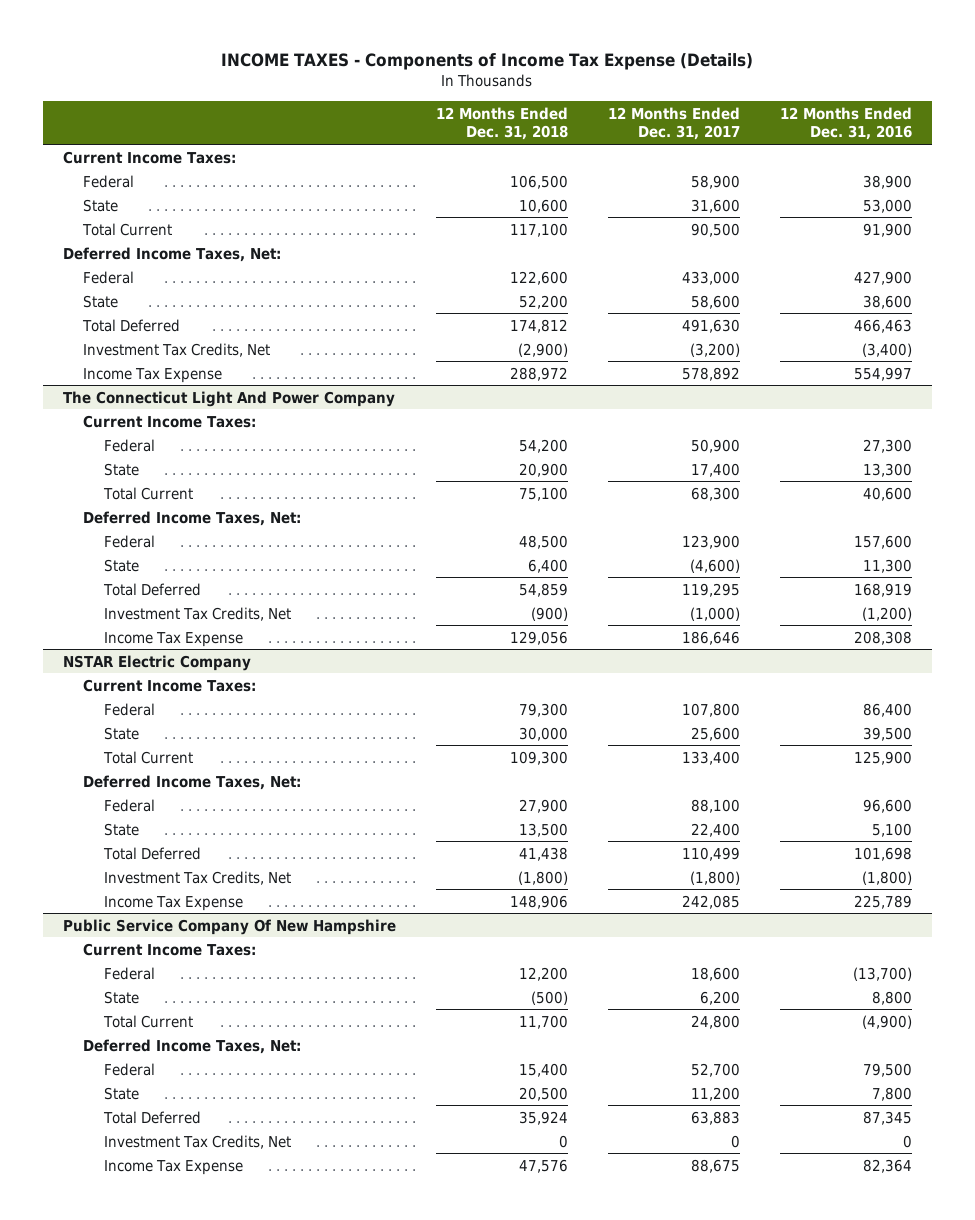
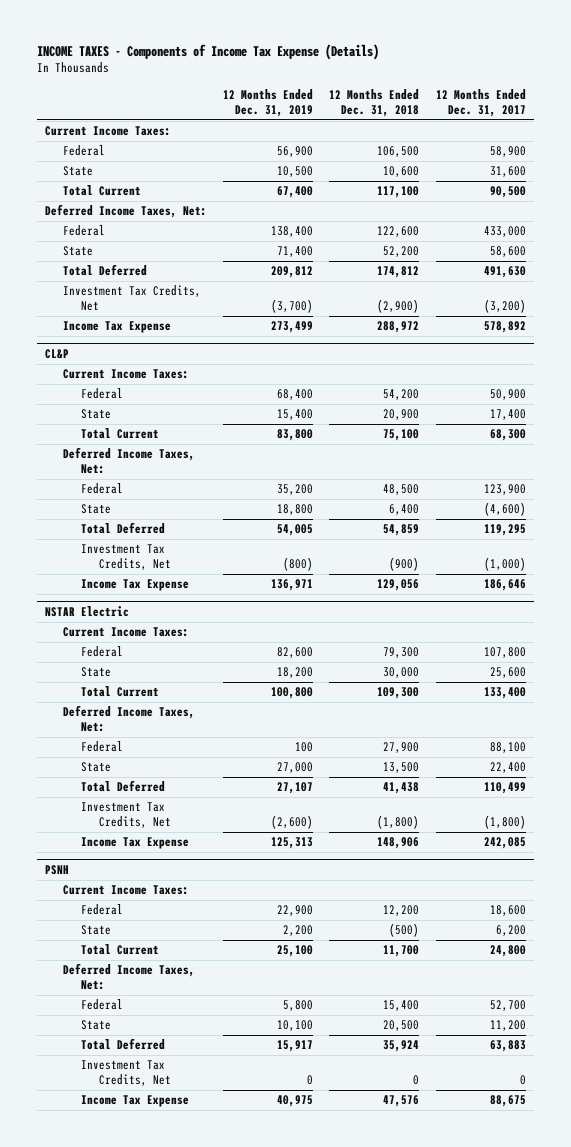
- | 12 Months Ended Dec. 31, 2018 | 12 Months Ended Dec. 31, 2017 | 12 Months Ended Dec. 31, 2016
+ | 12 Months Ended Dec. 31, 2019 | 12 Months Ended Dec. 31, 2018 | 12 Months Ended Dec. 31, 2017
- The Connecticut Light And Power Company
+ CL&P
- NSTAR Electric Company
+ NSTAR Electric
- Public Service Company Of New Hampshire
+ PSNH

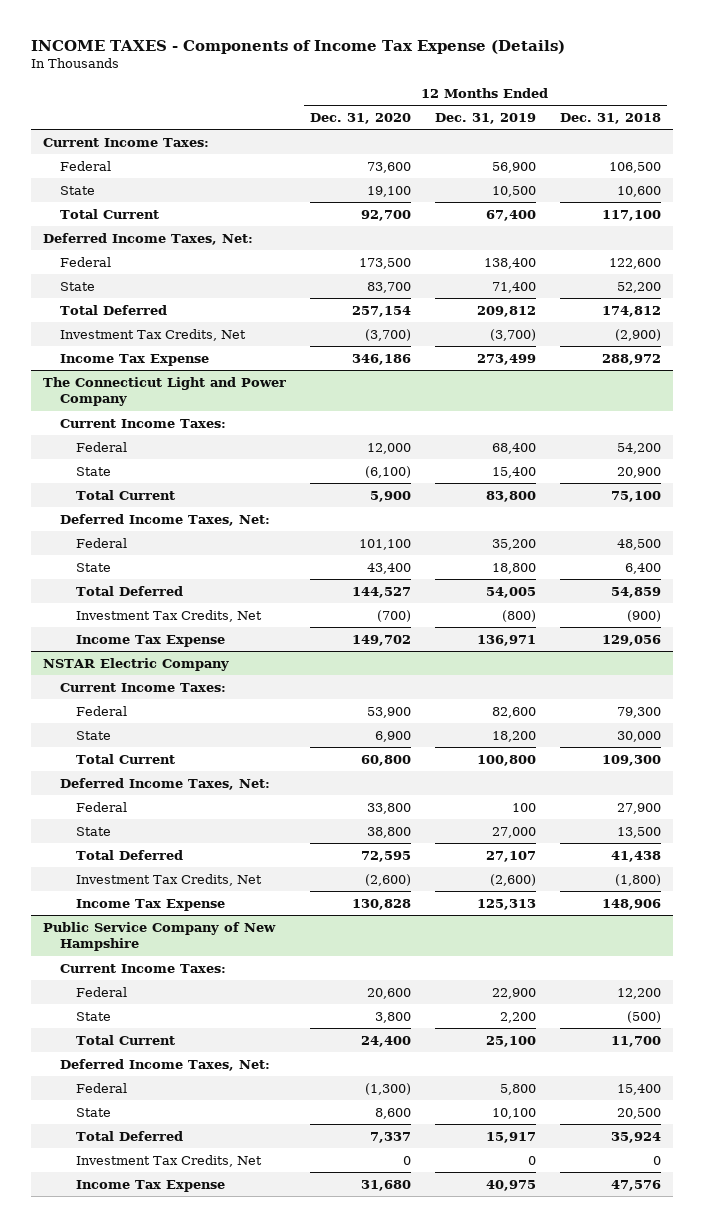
- | 12 Months Ended Dec. 31, 2019 | 12 Months Ended Dec. 31, 2018 | 12 Months Ended Dec. 31, 2017
+ | 12 Months Ended Dec. 31, 2020 | 12 Months Ended Dec. 31, 2019 | 12 Months Ended Dec. 31, 2018
- CL&P
+ The Connecticut Light and Power Company
- NSTAR Electric
+ NSTAR Electric Company
- PSNH
+ Public Service Company of New Hampshire

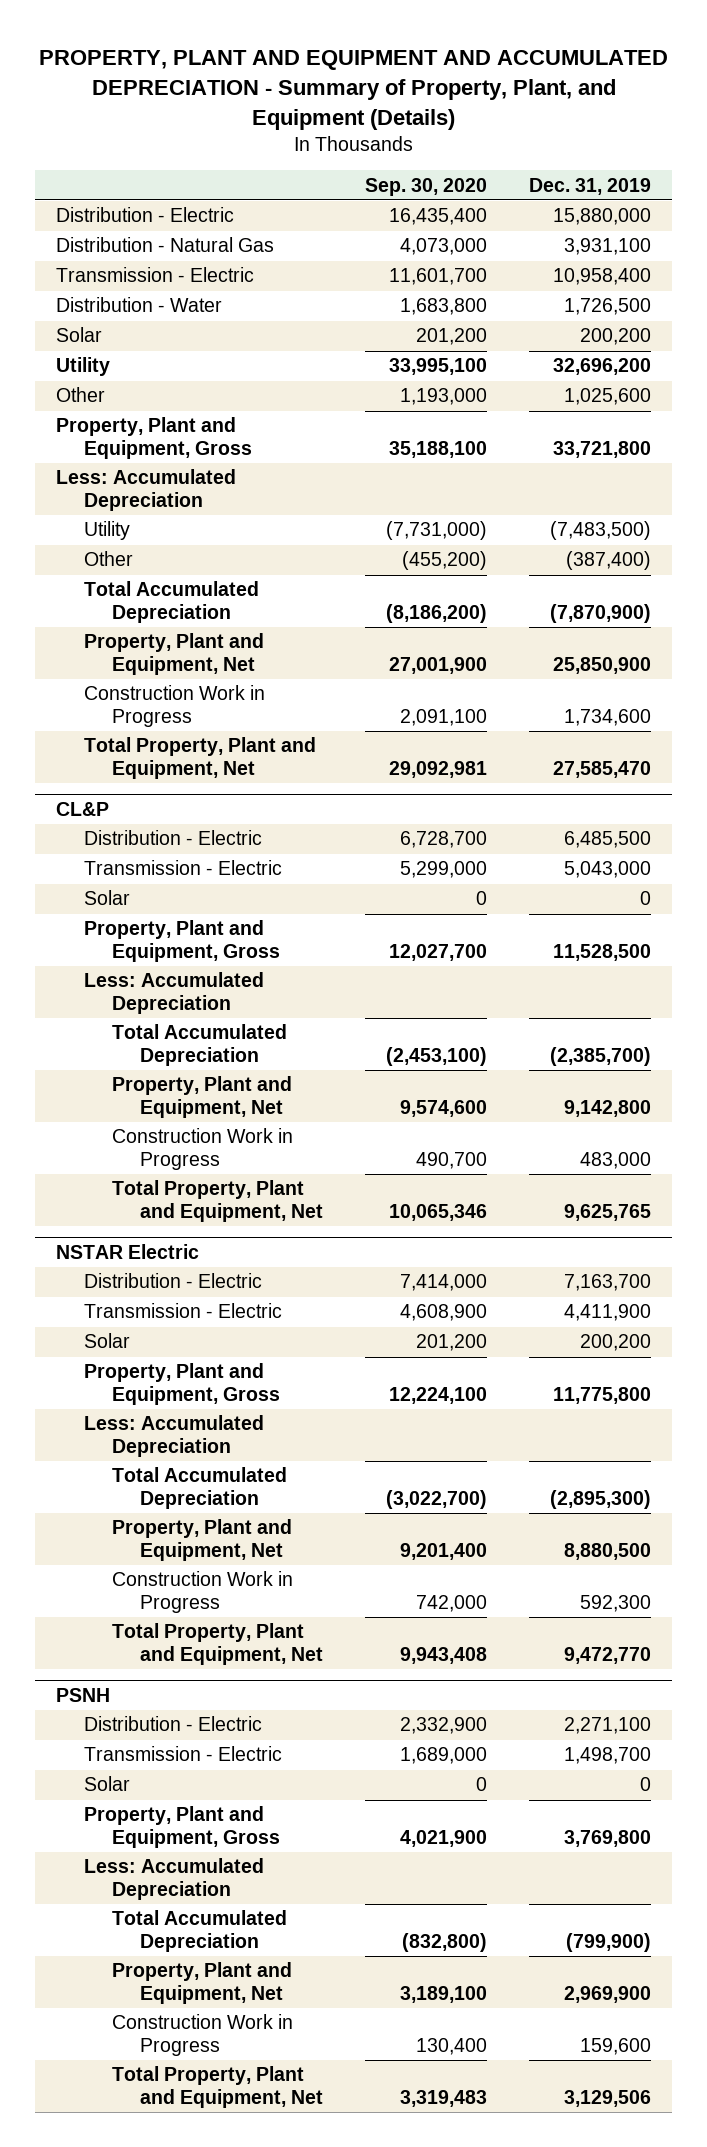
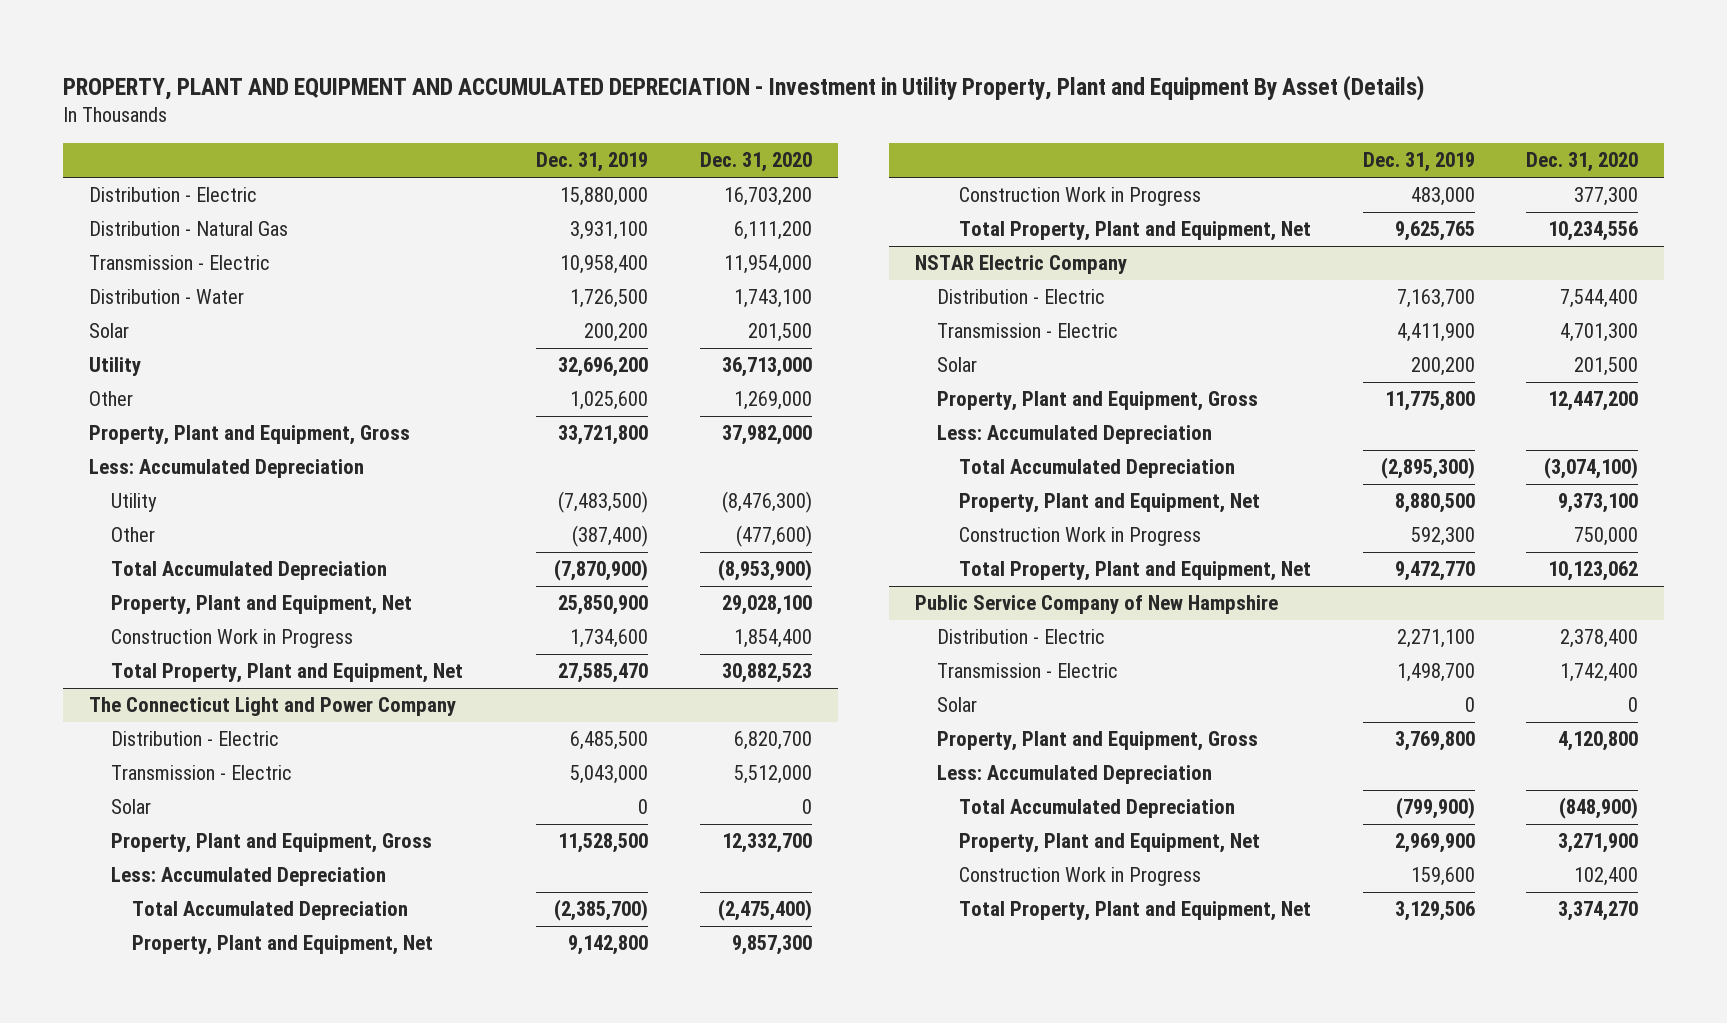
- PROPERTY, PLANT AND EQUIPMENT AND ACCUMULATED DEPRECIATION - Summary of Property, Plant, and Equipment (Details)
+ PROPERTY, PLANT AND EQUIPMENT AND ACCUMULATED DEPRECIATION - Investment in Utility Property, Plant and Equipment By Asset (Details)
- | Sep. 30, 2020 | Dec. 31, 2019
+ | Dec. 31, 2019 | Dec. 31, 2020
- CL&P
+ The Connecticut Light and Power Company
- NSTAR Electric
+ NSTAR Electric Company
- PSNH
+ Public Service Company of New Hampshire

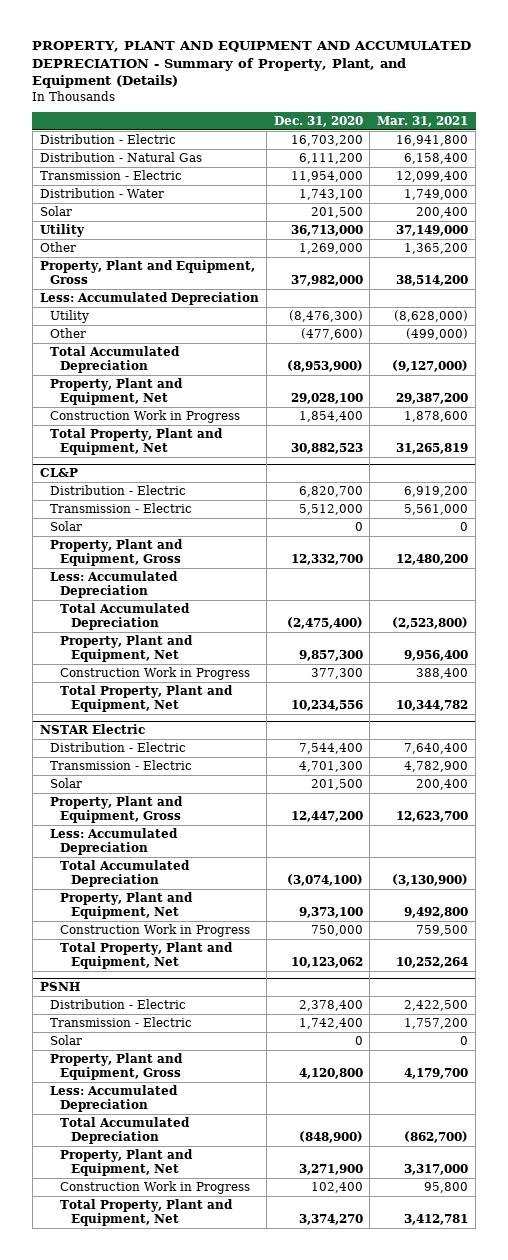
- PROPERTY, PLANT AND EQUIPMENT AND ACCUMULATED DEPRECIATION - Investment in Utility Property, Plant and Equipment By Asset (Details)
+ PROPERTY, PLANT AND EQUIPMENT AND ACCUMULATED DEPRECIATION - Summary of Property, Plant, and Equipment (Details)
- | Dec. 31, 2019 | Dec. 31, 2020
+ | Dec. 31, 2020 | Mar. 31, 2021
- The Connecticut Light and Power Company
+ CL&P
- NSTAR Electric Company
+ NSTAR Electric
- Public Service Company of New Hampshire
+ PSNH

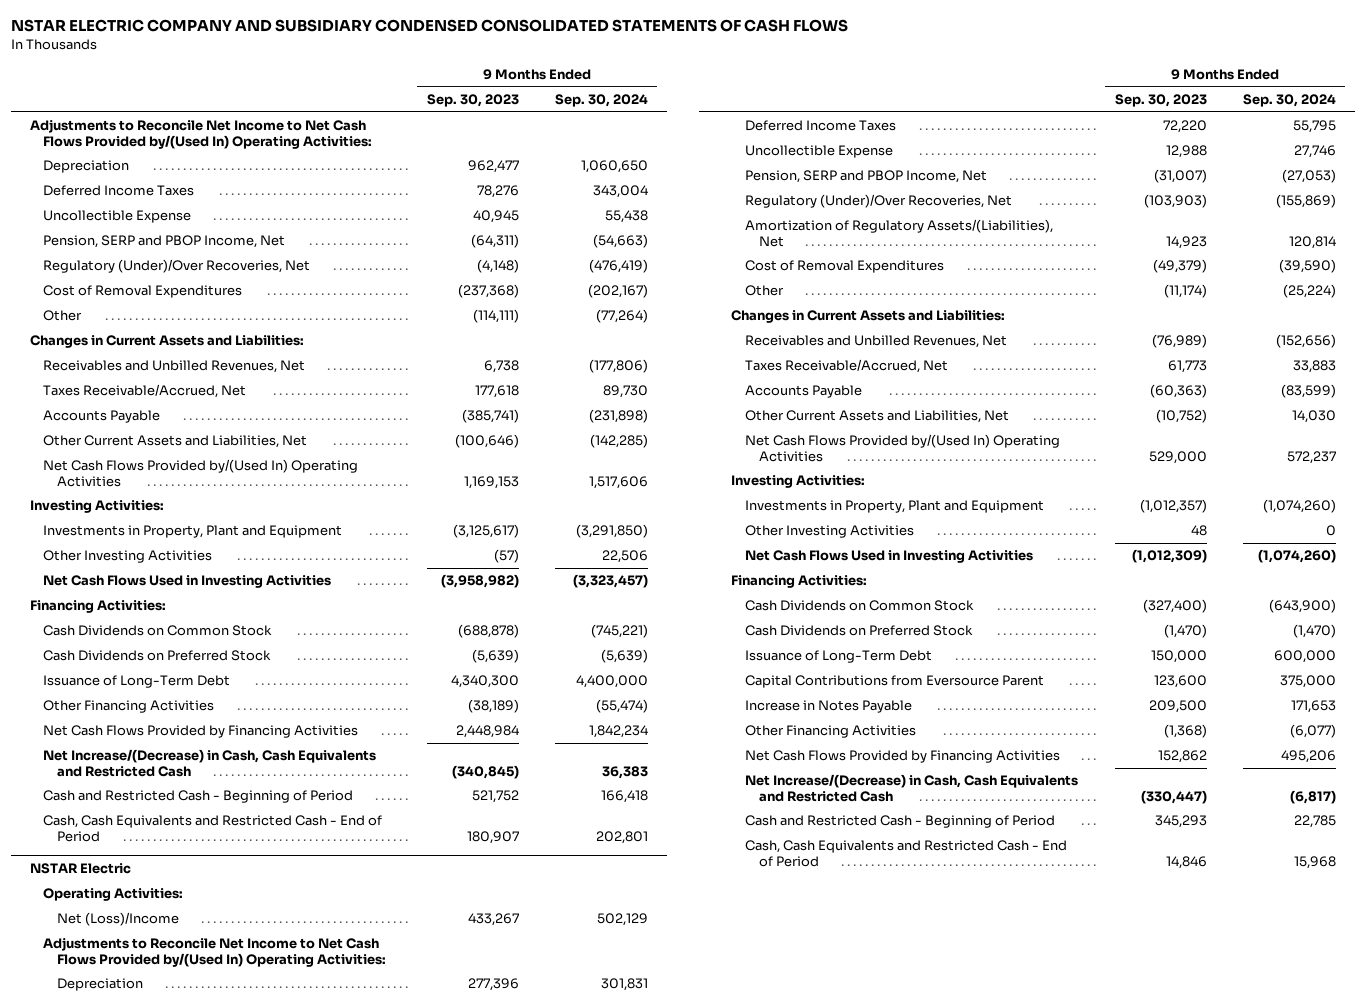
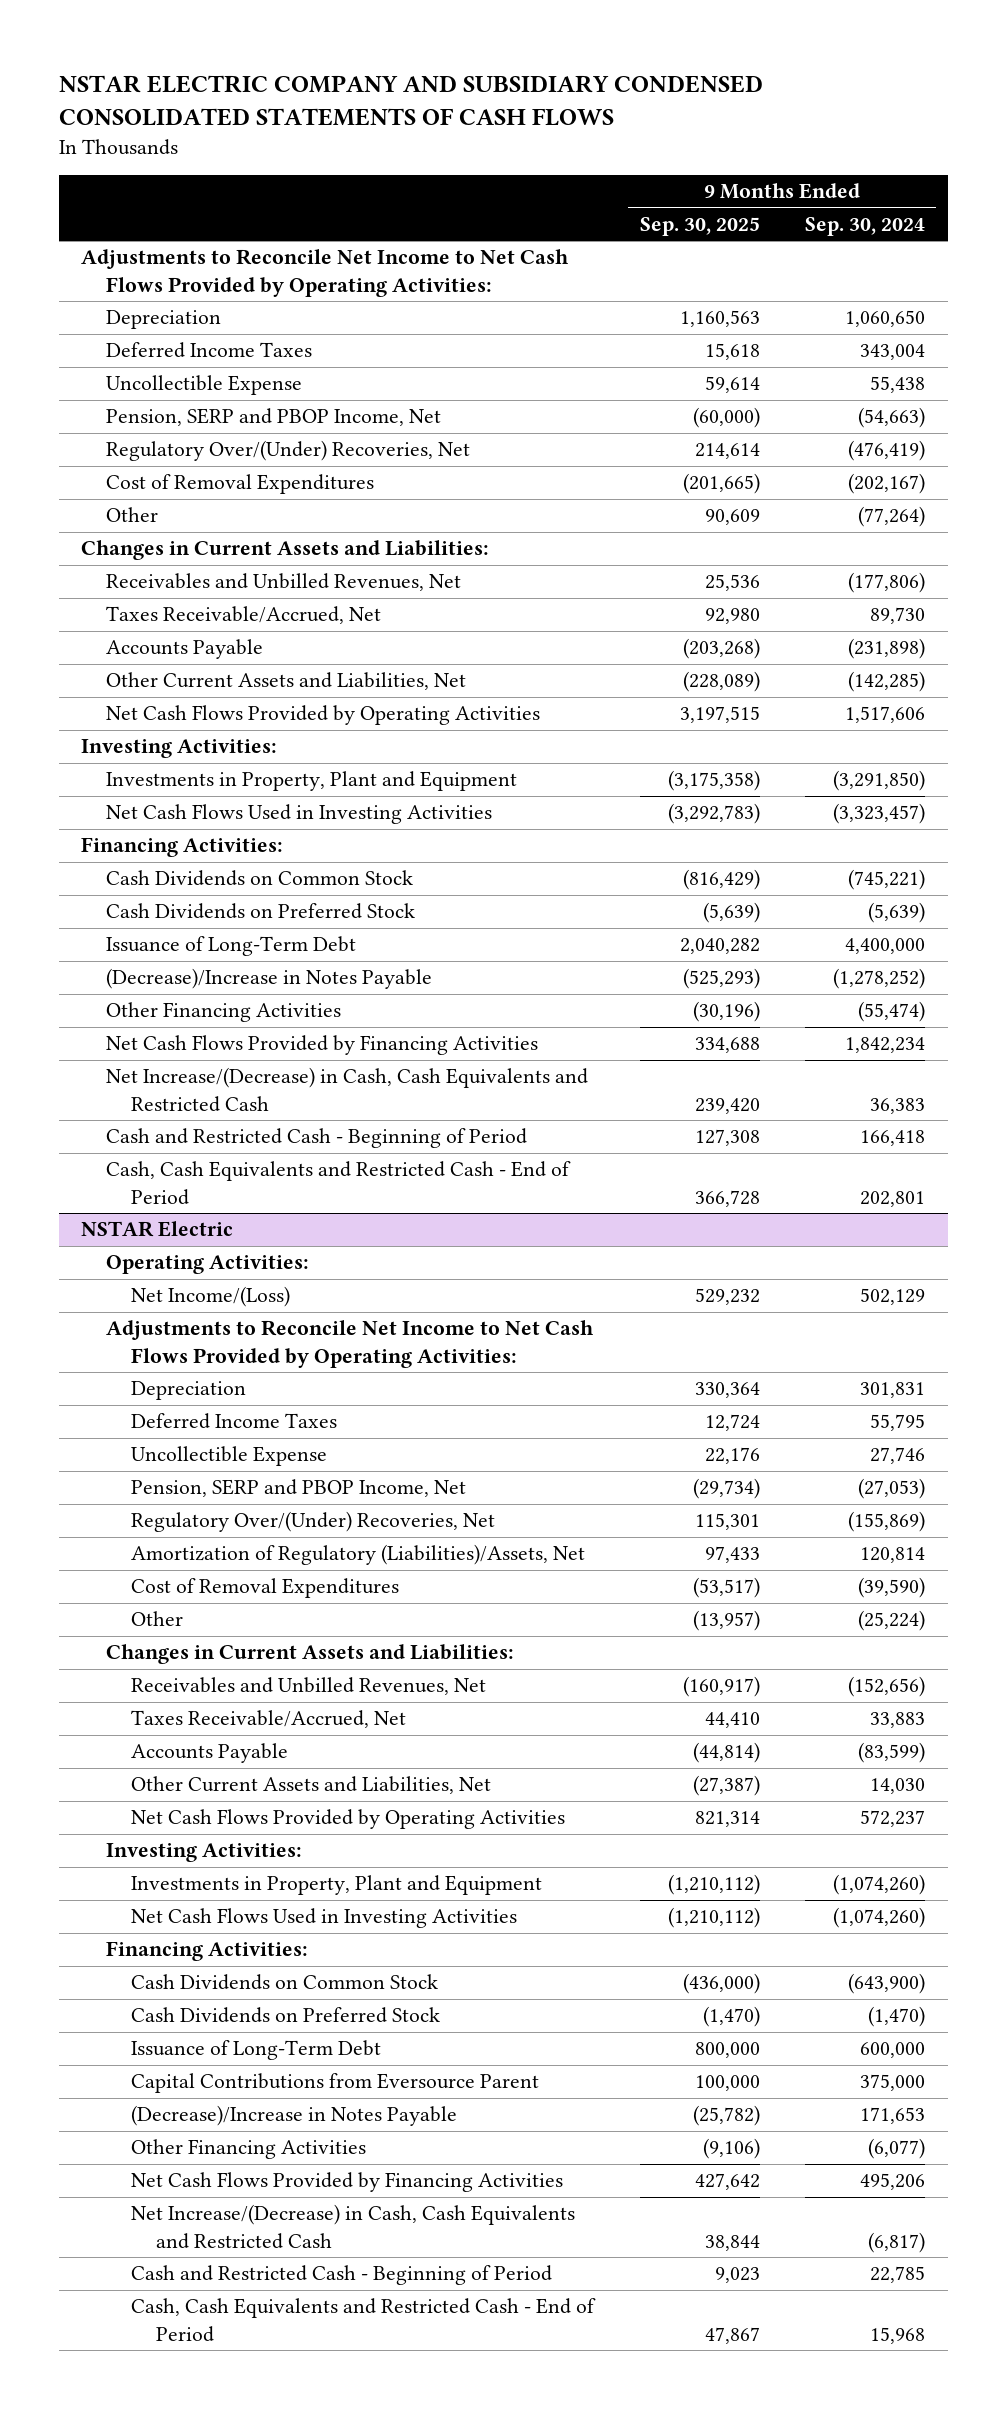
- | 9 Months Ended Sep. 30, 2023 | 9 Months Ended Sep. 30, 2024
+ | 9 Months Ended Sep. 30, 2025 | 9 Months Ended Sep. 30, 2024
- Adjustments to Reconcile Net Income to Net Cash Flows Provided by/(Used In) Operating Activities:
+ Adjustments to Reconcile Net Income to Net Cash Flows Provided by Operating Activities:
- Regulatory (Under)/Over Recoveries, Net | (4,148) | (476,419)
+ Regulatory Over/(Under) Recoveries, Net | 214,614 | (476,419)
- Net Cash Flows Provided by/(Used In) Operating Activities | 1,169,153 | 1,517,606
+ Net Cash Flows Provided by Operating Activities | 3,197,515 | 1,517,606
- Other Investing Activities | (57) | 22,506
+ (Decrease)/Increase in Notes Payable | (525,293) | (1,278,252)
@ NSTAR Electric
- Net (Loss)/Income | 433,267 | 502,129
- Adjustments to Reconcile Net Income to Net Cash Flows Provided by/(Used In) Operating Activities:
+ Net Income/(Loss) | 529,232 | 502,129
+ Adjustments to Reconcile Net Income to Net Cash Flows Provided by Operating Activities:
- Regulatory (Under)/Over Recoveries, Net | (103,903) | (155,869)
- Amortization of Regulatory Assets/(Liabilities), Net | 14,923 | 120,814
+ Regulatory Over/(Under) Recoveries, Net | 115,301 | (155,869)
+ Amortization of Regulatory (Liabilities)/Assets, Net | 97,433 | 120,814
- Net Cash Flows Provided by/(Used In) Operating Activities | 529,000 | 572,237
+ Net Cash Flows Provided by Operating Activities | 821,314 | 572,237
- Other Investing Activities | 48 | 0
- Increase in Notes Payable | 209,500 | 171,653
+ (Decrease)/Increase in Notes Payable | (25,782) | 171,653

